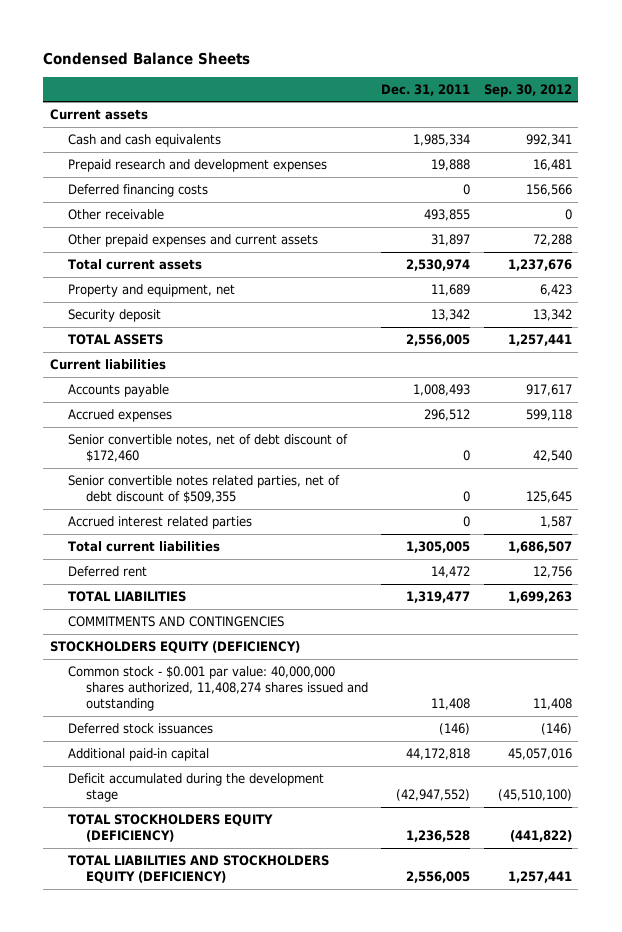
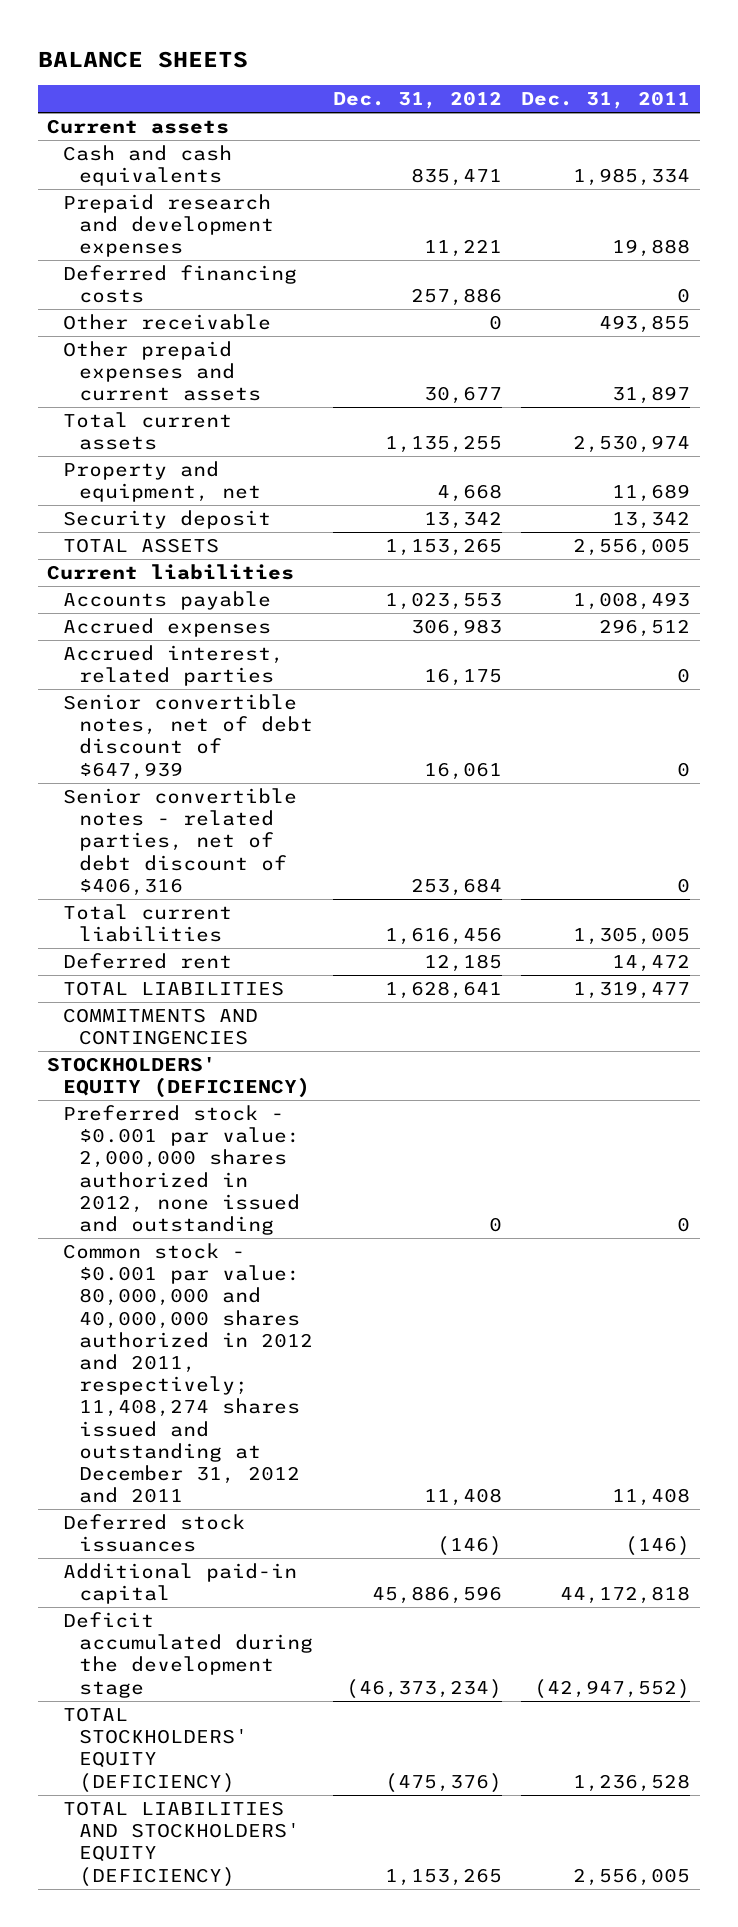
- Condensed Balance Sheets
+ BALANCE SHEETS
- | Dec. 31, 2011 | Sep. 30, 2012
+ | Dec. 31, 2012 | Dec. 31, 2011
- Senior convertible notes, net of debt discount of $172,460 | 0 | 42,540
- Senior convertible notes related parties, net of debt discount of $509,355 | 0 | 125,645
- Accrued interest related parties | 0 | 1,587
+ Accrued interest, related parties | 16,175 | 0
+ Senior convertible notes, net of debt discount of $647,939 | 16,061 | 0
+ Senior convertible notes - related parties, net of debt discount of $406,316 | 253,684 | 0
- STOCKHOLDERS EQUITY (DEFICIENCY)
- Common stock - $0.001 par value: 40,000,000 shares authorized, 11,408,274 shares issued and outstanding | 11,408 | 11,408
+ STOCKHOLDERS' EQUITY (DEFICIENCY)
+ Preferred stock - $0.001 par value: 2,000,000 shares authorized in 2012, none issued and outstanding | 0 | 0
+ Common stock - $0.001 par value: 80,000,000 and 40,000,000 shares authorized in 2012 and 2011, respectively; 11,408,274 shares issued and outstanding at December 31, 2012 and 2011 | 11,408 | 11,408
- TOTAL STOCKHOLDERS EQUITY (DEFICIENCY) | 1,236,528 | (441,822)
- TOTAL LIABILITIES AND STOCKHOLDERS EQUITY (DEFICIENCY) | 2,556,005 | 1,257,441
+ TOTAL STOCKHOLDERS' EQUITY (DEFICIENCY) | (475,376) | 1,236,528
+ TOTAL LIABILITIES AND STOCKHOLDERS' EQUITY (DEFICIENCY) | 1,153,265 | 2,556,005

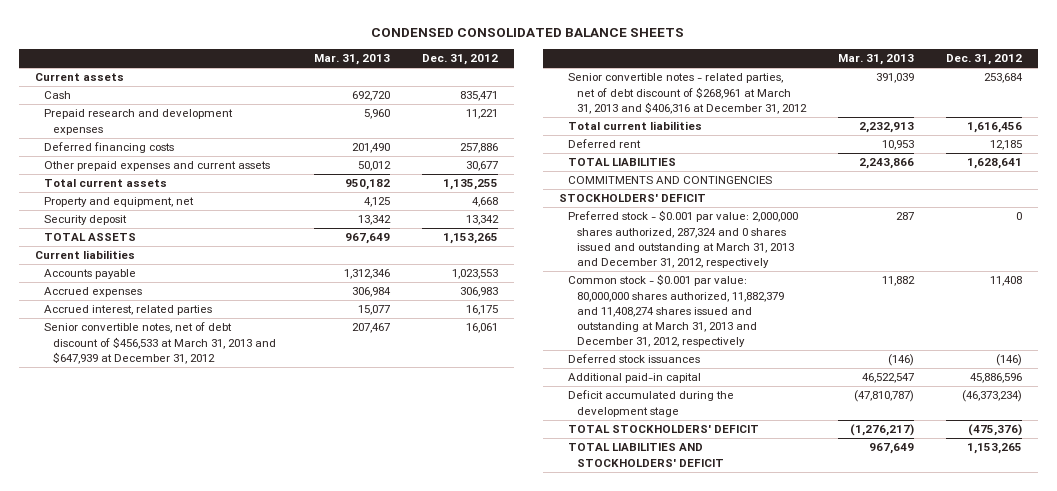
- BALANCE SHEETS
+ CONDENSED CONSOLIDATED BALANCE SHEETS
- | Dec. 31, 2012 | Dec. 31, 2011
+ | Mar. 31, 2013 | Dec. 31, 2012
- Cash and cash equivalents | 835,471 | 1,985,334
+ Cash | 692,720 | 835,471
- Other receivable | 0 | 493,855
- Senior convertible notes, net of debt discount of $647,939 | 16,061 | 0
- Senior convertible notes - related parties, net of debt discount of $406,316 | 253,684 | 0
+ Senior convertible notes, net of debt discount of $456,533 at March 31, 2013 and $647,939 at December 31, 2012 | 207,467 | 16,061
+ Senior convertible notes - related parties, net of debt discount of $268,961 at March 31, 2013 and $406,316 at December 31, 2012 | 391,039 | 253,684
- STOCKHOLDERS' EQUITY (DEFICIENCY)
- Preferred stock - $0.001 par value: 2,000,000 shares authorized in 2012, none issued and outstanding | 0 | 0
- Common stock - $0.001 par value: 80,000,000 and 40,000,000 shares authorized in 2012 and 2011, respectively; 11,408,274 shares issued and outstanding at December 31, 2012 and 2011 | 11,408 | 11,408
+ STOCKHOLDERS' DEFICIT
+ Preferred stock - $0.001 par value: 2,000,000 shares authorized, 287,324 and 0 shares issued and outstanding at March 31, 2013 and December 31, 2012, respectively | 287 | 0
+ Common stock - $0.001 par value: 80,000,000 shares authorized, 11,882,379 and 11,408,274 shares issued and outstanding at March 31, 2013 and December 31, 2012, respectively | 11,882 | 11,408
- TOTAL STOCKHOLDERS' EQUITY (DEFICIENCY) | (475,376) | 1,236,528
- TOTAL LIABILITIES AND STOCKHOLDERS' EQUITY (DEFICIENCY) | 1,153,265 | 2,556,005
+ TOTAL STOCKHOLDERS' DEFICIT | (1,276,217) | (475,376)
+ TOTAL LIABILITIES AND STOCKHOLDERS' DEFICIT | 967,649 | 1,153,265

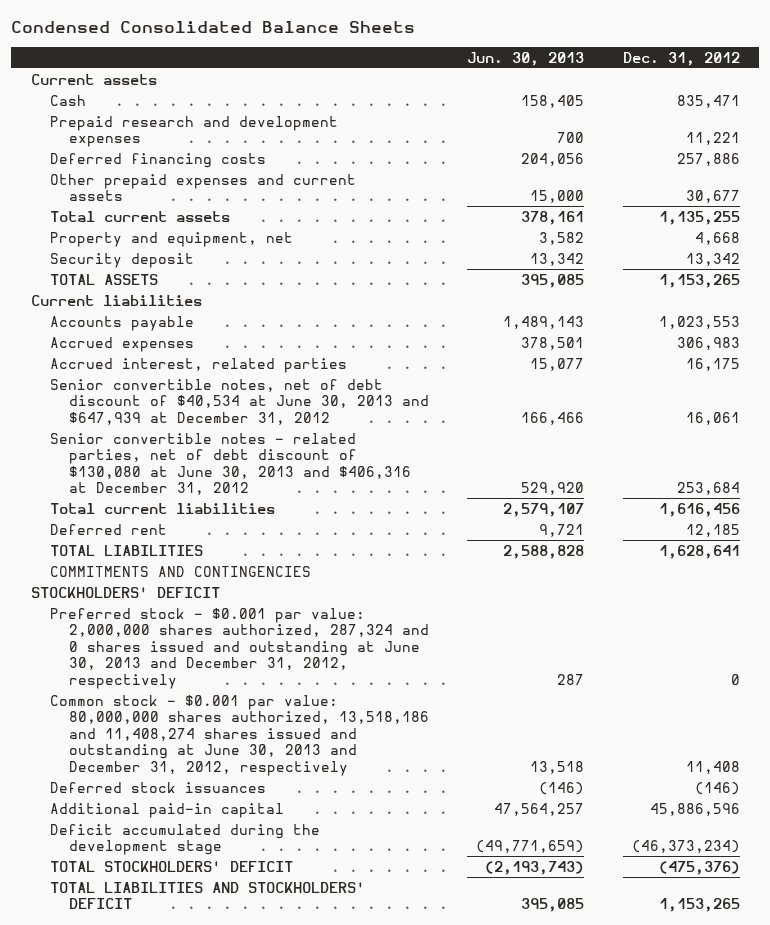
- CONDENSED CONSOLIDATED BALANCE SHEETS
+ Condensed Consolidated Balance Sheets
- | Mar. 31, 2013 | Dec. 31, 2012
+ | Jun. 30, 2013 | Dec. 31, 2012
- Senior convertible notes, net of debt discount of $456,533 at March 31, 2013 and $647,939 at December 31, 2012 | 207,467 | 16,061
- Senior convertible notes - related parties, net of debt discount of $268,961 at March 31, 2013 and $406,316 at December 31, 2012 | 391,039 | 253,684
+ Senior convertible notes, net of debt discount of $40,534 at June 30, 2013 and $647,939 at December 31, 2012 | 166,466 | 16,061
+ Senior convertible notes - related parties, net of debt discount of $130,080 at June 30, 2013 and $406,316 at December 31, 2012 | 529,920 | 253,684
- Preferred stock - $0.001 par value: 2,000,000 shares authorized, 287,324 and 0 shares issued and outstanding at March 31, 2013 and December 31, 2012, respectively | 287 | 0
- Common stock - $0.001 par value: 80,000,000 shares authorized, 11,882,379 and 11,408,274 shares issued and outstanding at March 31, 2013 and December 31, 2012, respectively | 11,882 | 11,408
+ Preferred stock - $0.001 par value: 2,000,000 shares authorized, 287,324 and 0 shares issued and outstanding at June 30, 2013 and December 31, 2012, respectively | 287 | 0
+ Common stock - $0.001 par value: 80,000,000 shares authorized, 13,518,186 and 11,408,274 shares issued and outstanding at June 30, 2013 and December 31, 2012, respectively | 13,518 | 11,408

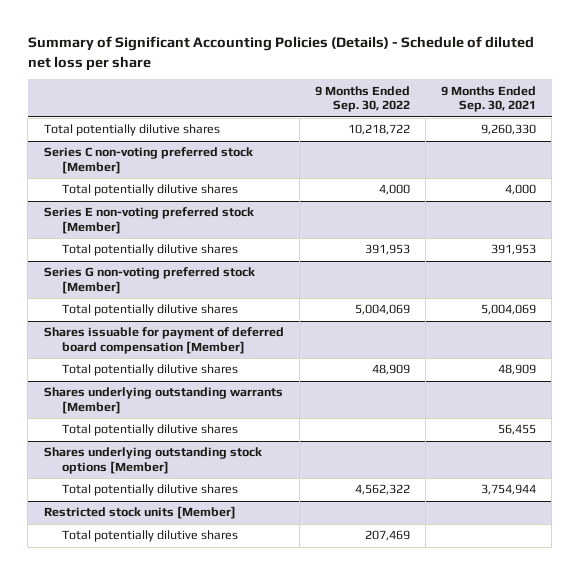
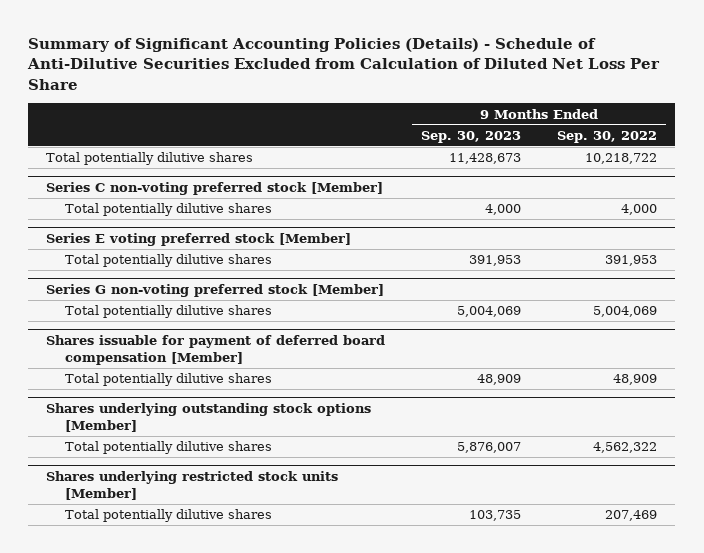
- Summary of Significant Accounting Policies (Details) - Schedule of diluted net loss per share
+ Summary of Significant Accounting Policies (Details) - Schedule of Anti-Dilutive Securities Excluded from Calculation of Diluted Net Loss Per Share
- | 9 Months Ended Sep. 30, 2022 | 9 Months Ended Sep. 30, 2021
+ | 9 Months Ended Sep. 30, 2023 | 9 Months Ended Sep. 30, 2022
- Series E non-voting preferred stock [Member]
+ Series E voting preferred stock [Member]
- Shares underlying outstanding warrants [Member]
- Total potentially dilutive shares | | 56,455
- Restricted stock units [Member]
+ Shares underlying restricted stock units [Member]

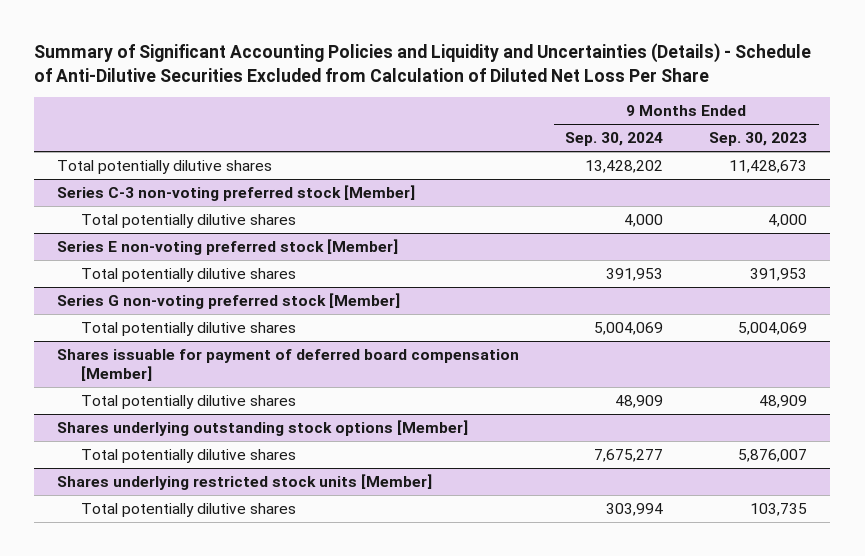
- Summary of Significant Accounting Policies (Details) - Schedule of Anti-Dilutive Securities Excluded from Calculation of Diluted Net Loss Per Share
+ Summary of Significant Accounting Policies and Liquidity and Uncertainties (Details) - Schedule of Anti-Dilutive Securities Excluded from Calculation of Diluted Net Loss Per Share
- | 9 Months Ended Sep. 30, 2023 | 9 Months Ended Sep. 30, 2022
+ | 9 Months Ended Sep. 30, 2024 | 9 Months Ended Sep. 30, 2023
- Series C non-voting preferred stock [Member]
+ Series C-3 non-voting preferred stock [Member]
- Series E voting preferred stock [Member]
+ Series E non-voting preferred stock [Member]

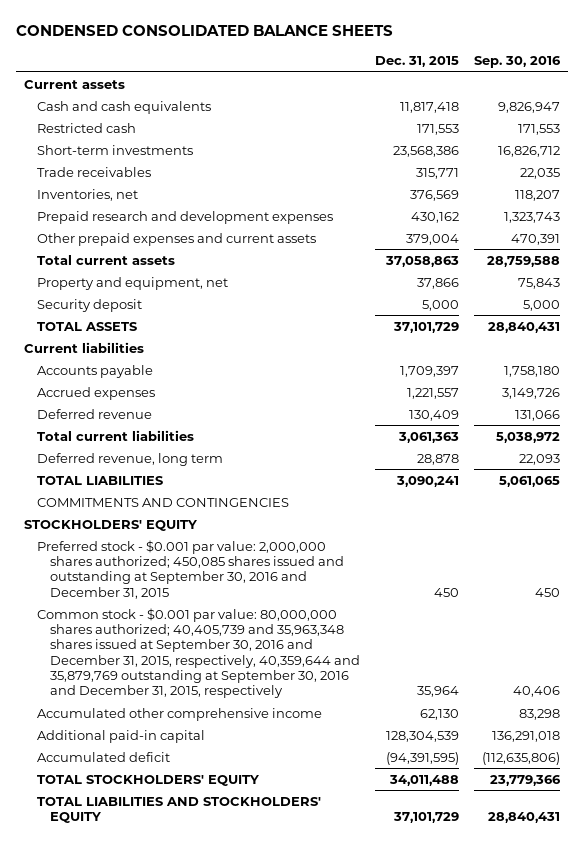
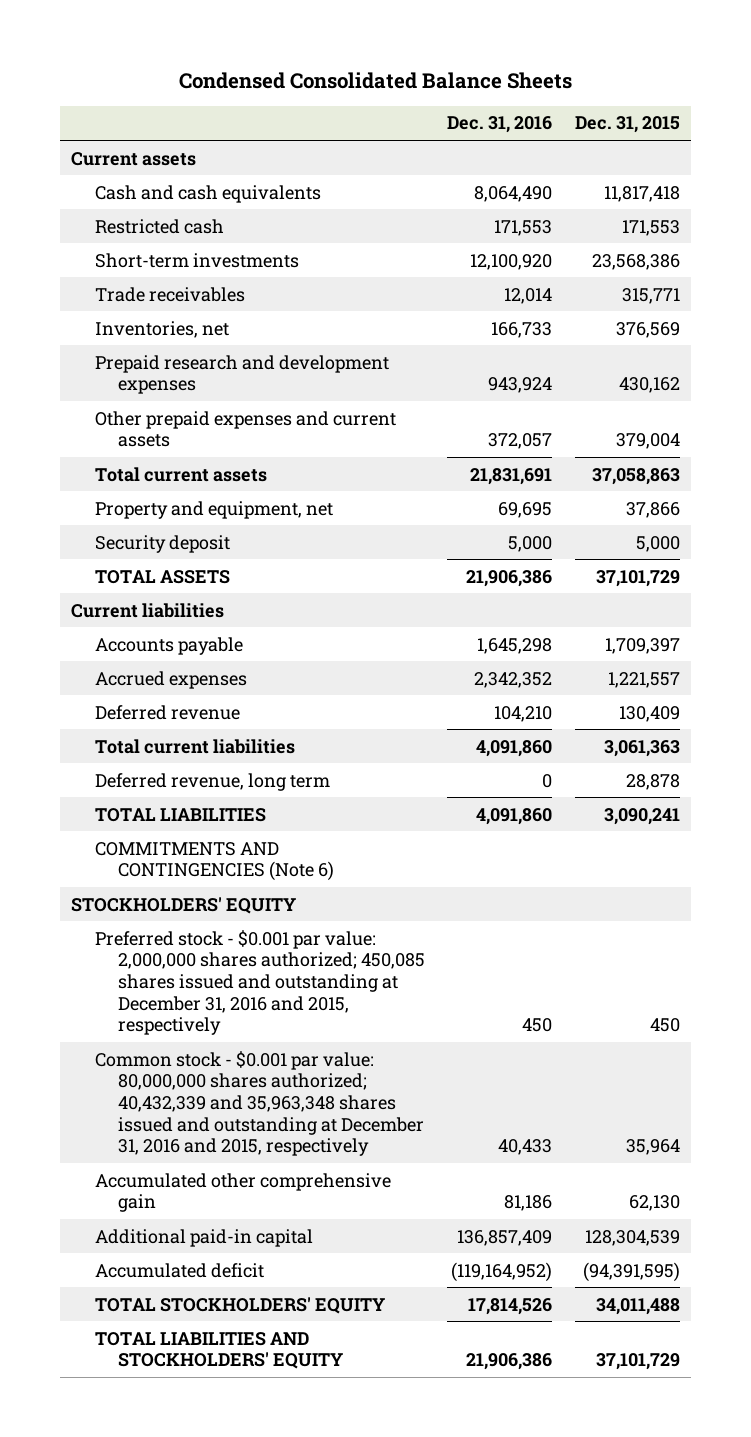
- CONDENSED CONSOLIDATED BALANCE SHEETS
+ Condensed Consolidated Balance Sheets
- | Dec. 31, 2015 | Sep. 30, 2016
+ | Dec. 31, 2016 | Dec. 31, 2015
- COMMITMENTS AND CONTINGENCIES
+ COMMITMENTS AND CONTINGENCIES (Note 6)
- Preferred stock - $0.001 par value: 2,000,000 shares authorized; 450,085 shares issued and outstanding at September 30, 2016 and December 31, 2015 | 450 | 450
- Common stock - $0.001 par value: 80,000,000 shares authorized; 40,405,739 and 35,963,348 shares issued at September 30, 2016 and December 31, 2015, respectively, 40,359,644 and 35,879,769 outstanding at September 30, 2016 and December 31, 2015, respectively | 35,964 | 40,406
- Accumulated other comprehensive income | 62,130 | 83,298
+ Preferred stock - $0.001 par value: 2,000,000 shares authorized; 450,085 shares issued and outstanding at December 31, 2016 and 2015, respectively | 450 | 450
+ Common stock - $0.001 par value: 80,000,000 shares authorized; 40,432,339 and 35,963,348 shares issued and outstanding at December 31, 2016 and 2015, respectively | 40,433 | 35,964
+ Accumulated other comprehensive gain | 81,186 | 62,130

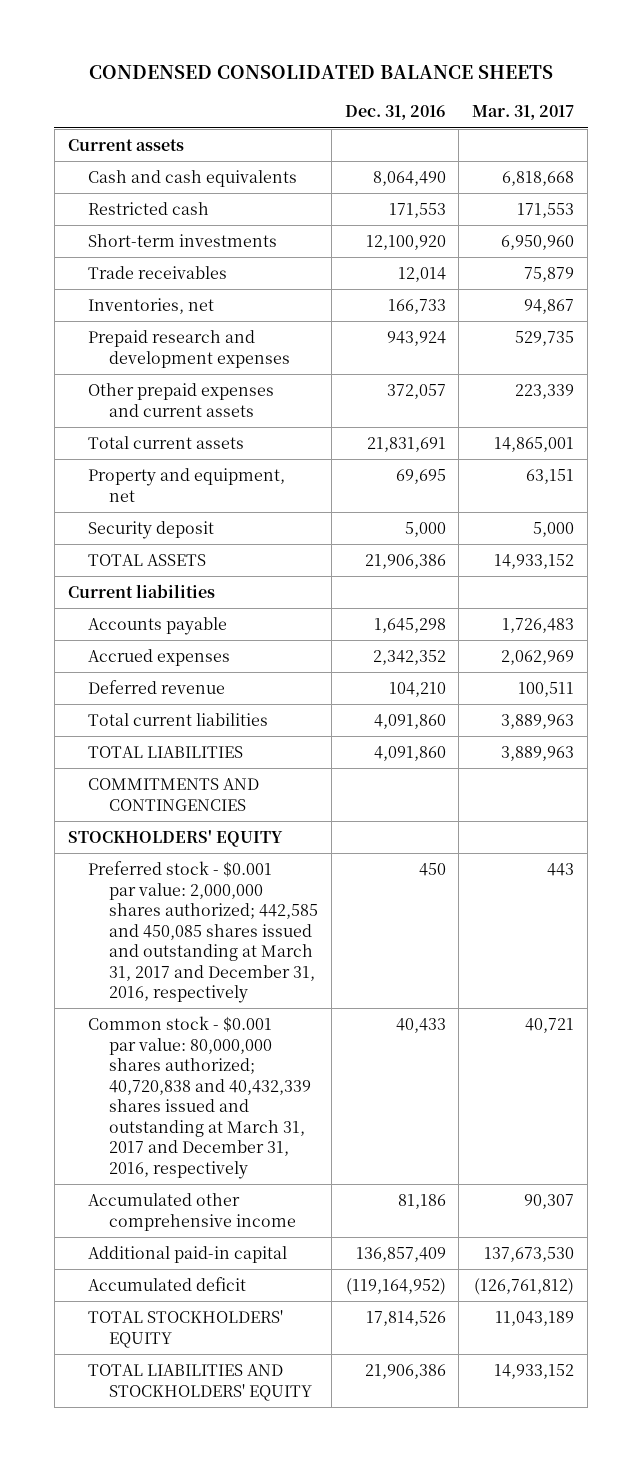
- Condensed Consolidated Balance Sheets
+ CONDENSED CONSOLIDATED BALANCE SHEETS
- | Dec. 31, 2016 | Dec. 31, 2015
+ | Dec. 31, 2016 | Mar. 31, 2017
- Deferred revenue, long term | 0 | 28,878
- COMMITMENTS AND CONTINGENCIES (Note 6)
+ COMMITMENTS AND CONTINGENCIES
- Preferred stock - $0.001 par value: 2,000,000 shares authorized; 450,085 shares issued and outstanding at December 31, 2016 and 2015, respectively | 450 | 450
- Common stock - $0.001 par value: 80,000,000 shares authorized; 40,432,339 and 35,963,348 shares issued and outstanding at December 31, 2016 and 2015, respectively | 40,433 | 35,964
- Accumulated other comprehensive gain | 81,186 | 62,130
+ Preferred stock - $0.001 par value: 2,000,000 shares authorized; 442,585 and 450,085 shares issued and outstanding at March 31, 2017 and December 31, 2016, respectively | 450 | 443
+ Common stock - $0.001 par value: 80,000,000 shares authorized; 40,720,838 and 40,432,339 shares issued and outstanding at March 31, 2017 and December 31, 2016, respectively | 40,433 | 40,721
+ Accumulated other comprehensive income | 81,186 | 90,307

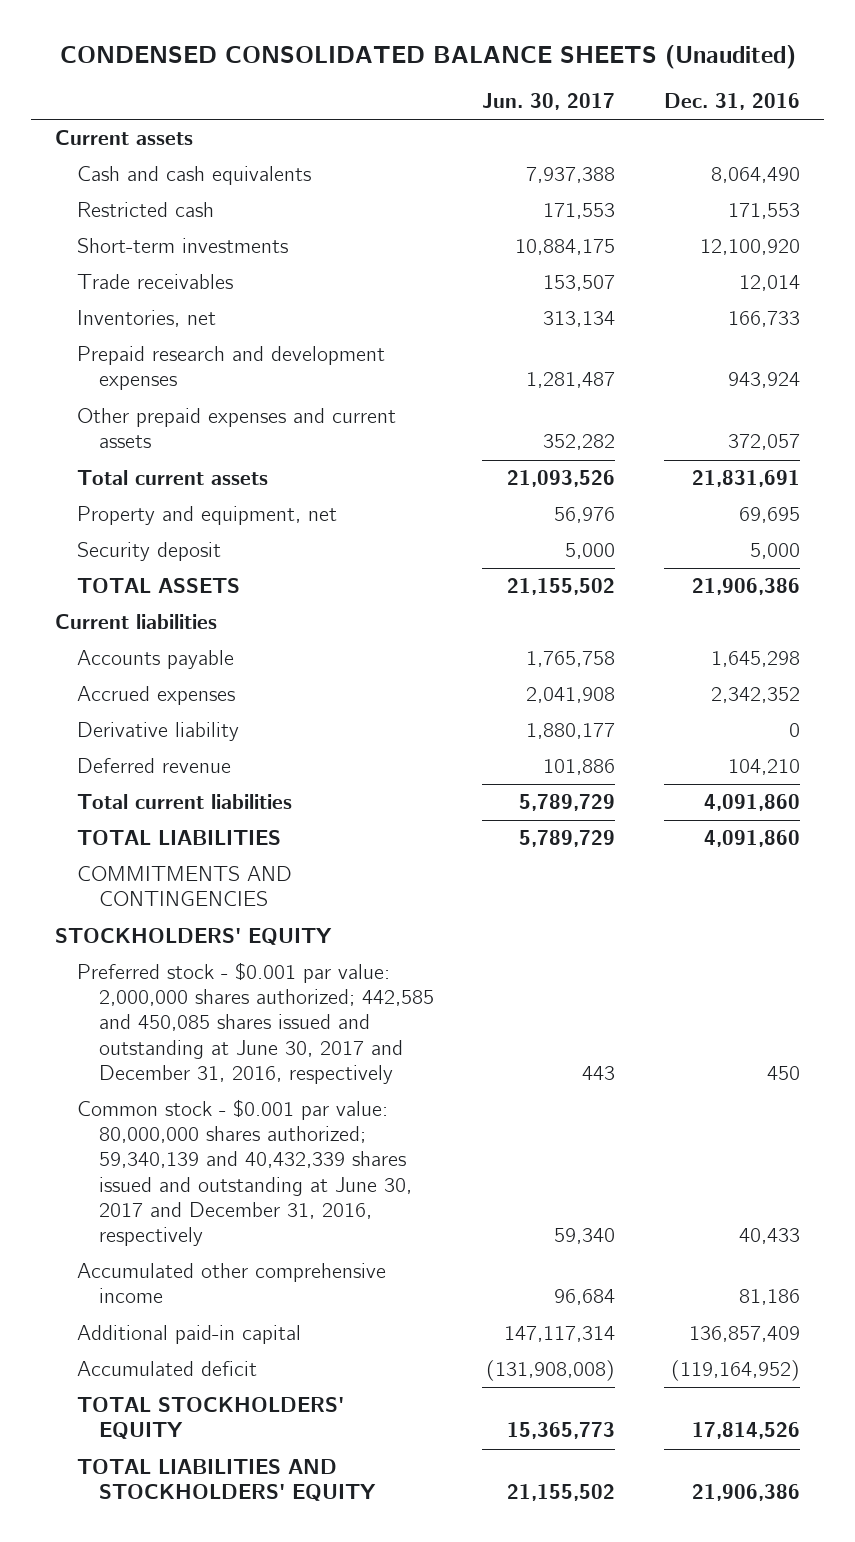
- CONDENSED CONSOLIDATED BALANCE SHEETS
+ CONDENSED CONSOLIDATED BALANCE SHEETS (Unaudited)
- | Dec. 31, 2016 | Mar. 31, 2017
+ | Jun. 30, 2017 | Dec. 31, 2016
+ Derivative liability | 1,880,177 | 0
- Preferred stock - $0.001 par value: 2,000,000 shares authorized; 442,585 and 450,085 shares issued and outstanding at March 31, 2017 and December 31, 2016, respectively | 450 | 443
- Common stock - $0.001 par value: 80,000,000 shares authorized; 40,720,838 and 40,432,339 shares issued and outstanding at March 31, 2017 and December 31, 2016, respectively | 40,433 | 40,721
+ Preferred stock - $0.001 par value: 2,000,000 shares authorized; 442,585 and 450,085 shares issued and outstanding at June 30, 2017 and December 31, 2016, respectively | 443 | 450
+ Common stock - $0.001 par value: 80,000,000 shares authorized; 59,340,139 and 40,432,339 shares issued and outstanding at June 30, 2017 and December 31, 2016, respectively | 59,340 | 40,433

